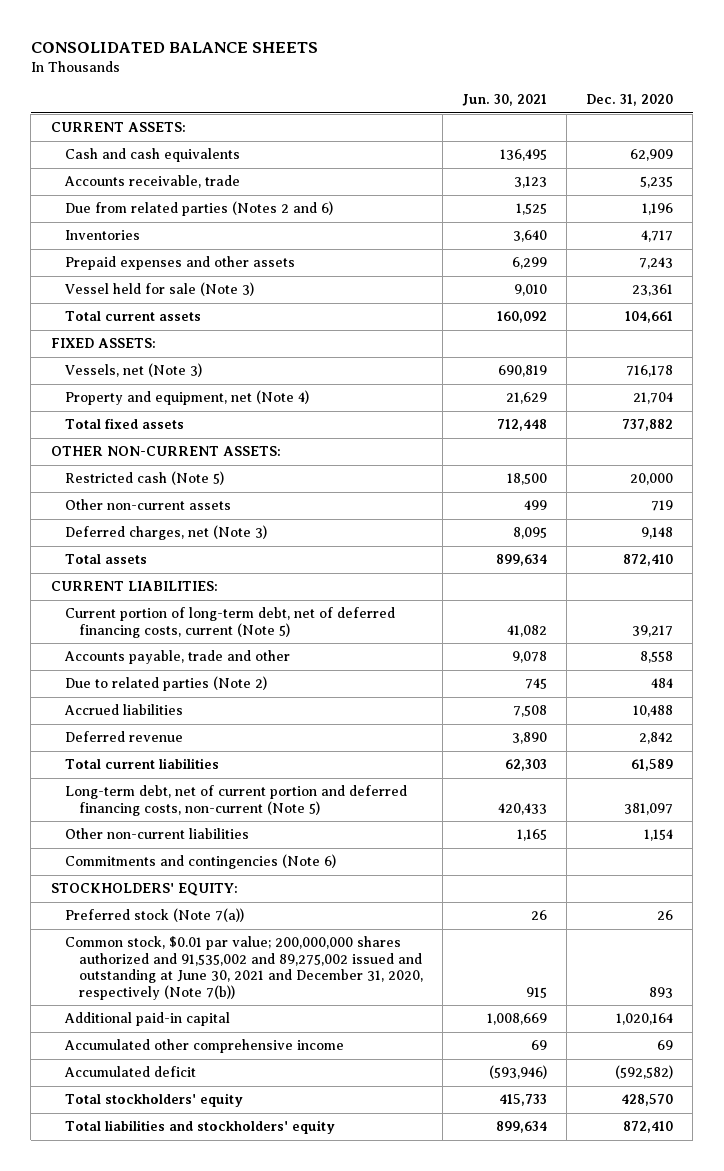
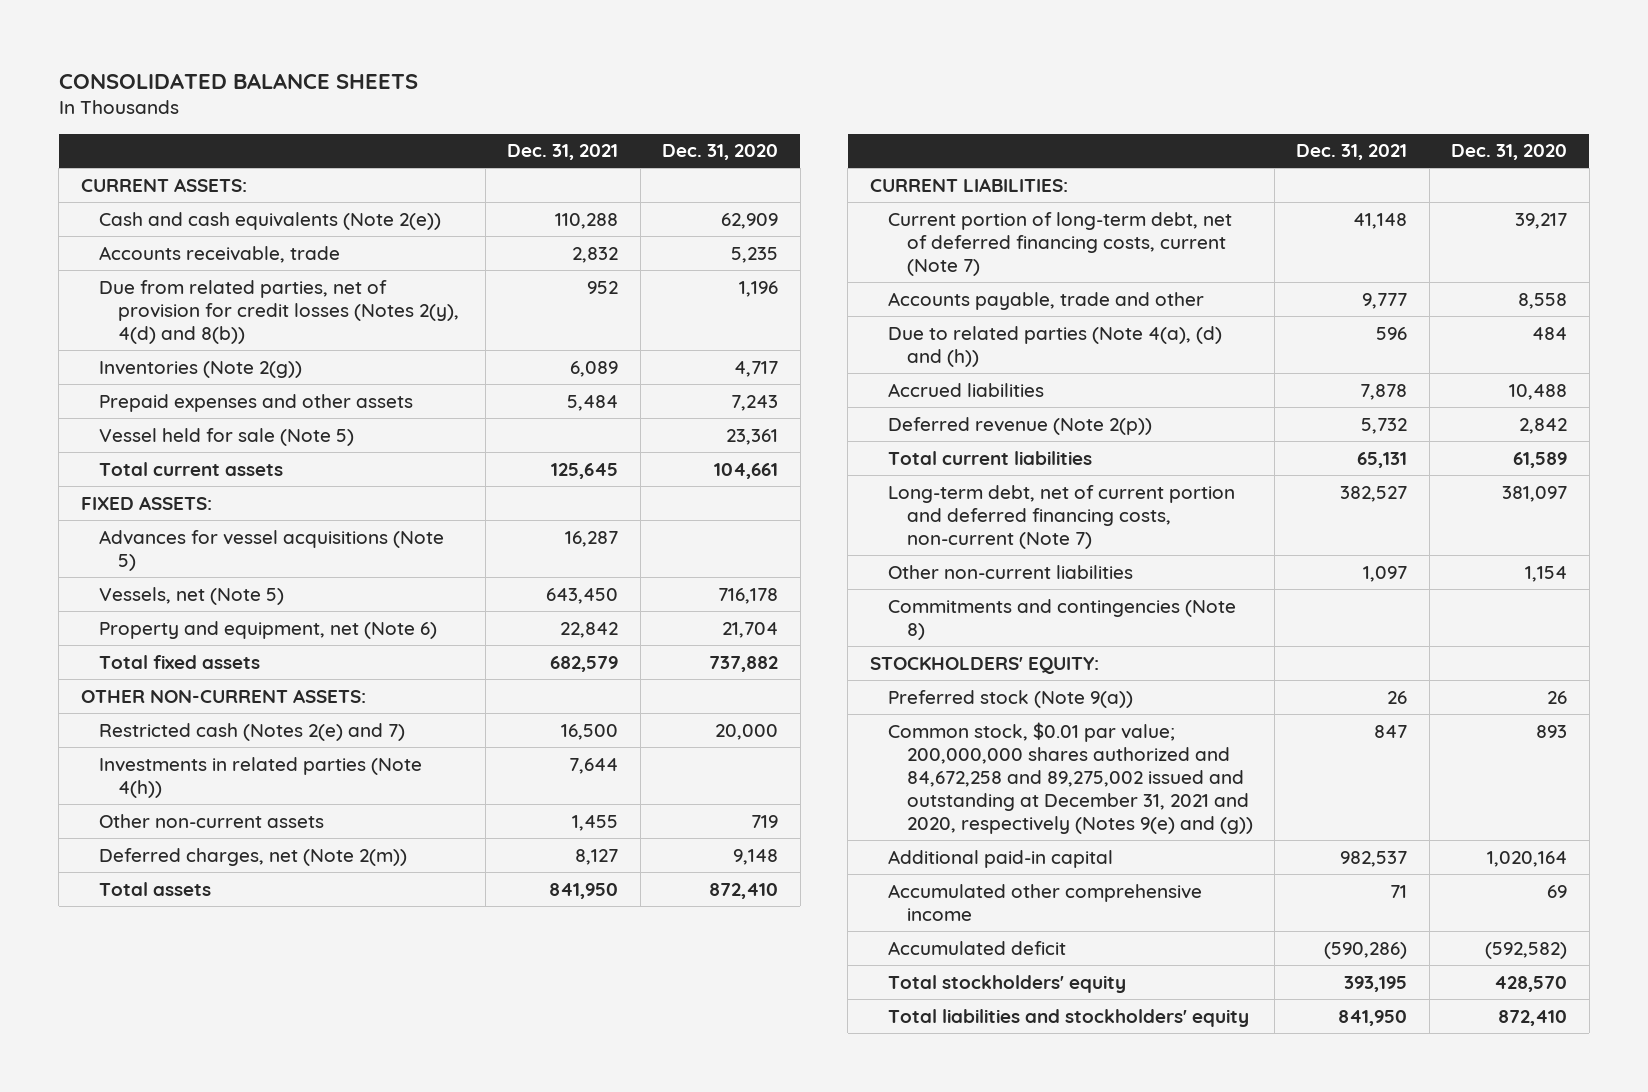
- | Jun. 30, 2021 | Dec. 31, 2020
+ | Dec. 31, 2021 | Dec. 31, 2020
- Cash and cash equivalents | 136,495 | 62,909
+ Cash and cash equivalents (Note 2(e)) | 110,288 | 62,909
- Due from related parties (Notes 2 and 6) | 1,525 | 1,196
- Inventories | 3,640 | 4,717
+ Due from related parties, net of provision for credit losses (Notes 2(y), 4(d) and 8(b)) | 952 | 1,196
+ Inventories (Note 2(g)) | 6,089 | 4,717
- Vessel held for sale (Note 3) | 9,010 | 23,361
+ Vessel held for sale (Note 5) | | 23,361
- Vessels, net (Note 3) | 690,819 | 716,178
- Property and equipment, net (Note 4) | 21,629 | 21,704
+ Advances for vessel acquisitions (Note 5) | 16,287 |
+ Vessels, net (Note 5) | 643,450 | 716,178
+ Property and equipment, net (Note 6) | 22,842 | 21,704
- Restricted cash (Note 5) | 18,500 | 20,000
+ Restricted cash (Notes 2(e) and 7) | 16,500 | 20,000
+ Investments in related parties (Note 4(h)) | 7,644 |
- Deferred charges, net (Note 3) | 8,095 | 9,148
+ Deferred charges, net (Note 2(m)) | 8,127 | 9,148
- Current portion of long-term debt, net of deferred financing costs, current (Note 5) | 41,082 | 39,217
+ Current portion of long-term debt, net of deferred financing costs, current (Note 7) | 41,148 | 39,217
- Due to related parties (Note 2) | 745 | 484
+ Due to related parties (Note 4(a), (d) and (h)) | 596 | 484
- Deferred revenue | 3,890 | 2,842
+ Deferred revenue (Note 2(p)) | 5,732 | 2,842
- Long-term debt, net of current portion and deferred financing costs, non-current (Note 5) | 420,433 | 381,097
+ Long-term debt, net of current portion and deferred financing costs, non-current (Note 7) | 382,527 | 381,097
- Commitments and contingencies (Note 6)
+ Commitments and contingencies (Note 8)
- Preferred stock (Note 7(a)) | 26 | 26
- Common stock, $0.01 par value; 200,000,000 shares authorized and 91,535,002 and 89,275,002 issued and outstanding at June 30, 2021 and December 31, 2020, respectively (Note 7(b)) | 915 | 893
+ Preferred stock (Note 9(a)) | 26 | 26
+ Common stock, $0.01 par value; 200,000,000 shares authorized and 84,672,258 and 89,275,002 issued and outstanding at December 31, 2021 and 2020, respectively (Notes 9(e) and (g)) | 847 | 893

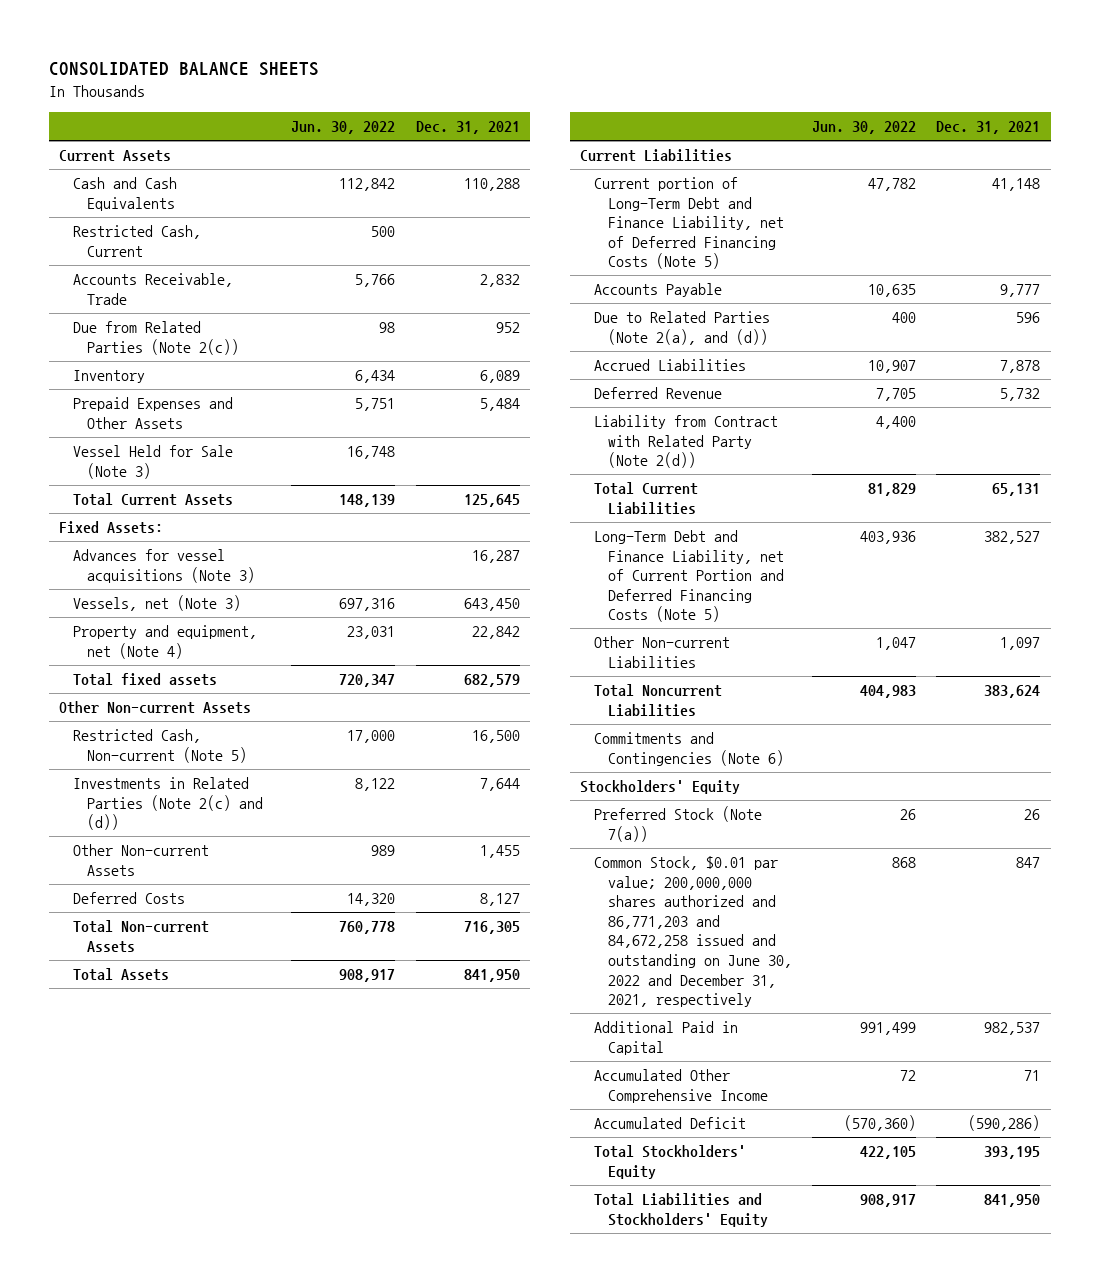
- | Dec. 31, 2021 | Dec. 31, 2020
+ | Jun. 30, 2022 | Dec. 31, 2021
- CURRENT ASSETS:
- Cash and cash equivalents (Note 2(e)) | 110,288 | 62,909
- Accounts receivable, trade | 2,832 | 5,235
- Due from related parties, net of provision for credit losses (Notes 2(y), 4(d) and 8(b)) | 952 | 1,196
- Inventories (Note 2(g)) | 6,089 | 4,717
- Prepaid expenses and other assets | 5,484 | 7,243
- Vessel held for sale (Note 5) | | 23,361
- Total current assets | 125,645 | 104,661
- FIXED ASSETS:
- Advances for vessel acquisitions (Note 5) | 16,287 |
- Vessels, net (Note 5) | 643,450 | 716,178
- Property and equipment, net (Note 6) | 22,842 | 21,704
+ Current Assets
+ Cash and Cash Equivalents | 112,842 | 110,288
+ Restricted Cash, Current | 500 |
+ Accounts Receivable, Trade | 5,766 | 2,832
+ Due from Related Parties (Note 2(c)) | 98 | 952
+ Inventory | 6,434 | 6,089
+ Prepaid Expenses and Other Assets | 5,751 | 5,484
+ Vessel Held for Sale (Note 3) | 16,748 |
+ Total Current Assets | 148,139 | 125,645
+ Fixed Assets:
+ Advances for vessel acquisitions (Note 3) | | 16,287
+ Vessels, net (Note 3) | 697,316 | 643,450
+ Property and equipment, net (Note 4) | 23,031 | 22,842
- OTHER NON-CURRENT ASSETS:
- Restricted cash (Notes 2(e) and 7) | 16,500 | 20,000
- Investments in related parties (Note 4(h)) | 7,644 |
- Other non-current assets | 1,455 | 719
- Deferred charges, net (Note 2(m)) | 8,127 | 9,148
- Total assets | 841,950 | 872,410
- CURRENT LIABILITIES:
- Current portion of long-term debt, net of deferred financing costs, current (Note 7) | 41,148 | 39,217
- Accounts payable, trade and other | 9,777 | 8,558
- Due to related parties (Note 4(a), (d) and (h)) | 596 | 484
- Accrued liabilities | 7,878 | 10,488
- Deferred revenue (Note 2(p)) | 5,732 | 2,842
- Total current liabilities | 65,131 | 61,589
- Long-term debt, net of current portion and deferred financing costs, non-current (Note 7) | 382,527 | 381,097
- Other non-current liabilities | 1,097 | 1,154
- Commitments and contingencies (Note 8)
- STOCKHOLDERS' EQUITY:
- Preferred stock (Note 9(a)) | 26 | 26
- Common stock, $0.01 par value; 200,000,000 shares authorized and 84,672,258 and 89,275,002 issued and outstanding at December 31, 2021 and 2020, respectively (Notes 9(e) and (g)) | 847 | 893
- Additional paid-in capital | 982,537 | 1,020,164
- Accumulated other comprehensive income | 71 | 69
- Accumulated deficit | (590,286) | (592,582)
- Total stockholders' equity | 393,195 | 428,570
- Total liabilities and stockholders' equity | 841,950 | 872,410
+ Other Non-current Assets
+ Restricted Cash, Non-current (Note 5) | 17,000 | 16,500
+ Investments in Related Parties (Note 2(c) and (d)) | 8,122 | 7,644
+ Other Non-current Assets | 989 | 1,455
+ Deferred Costs | 14,320 | 8,127
+ Total Non-current Assets | 760,778 | 716,305
+ Total Assets | 908,917 | 841,950
+ Current Liabilities
+ Current portion of Long-Term Debt and Finance Liability, net of Deferred Financing Costs (Note 5) | 47,782 | 41,148
+ Accounts Payable | 10,635 | 9,777
+ Due to Related Parties (Note 2(a), and (d)) | 400 | 596
+ Accrued Liabilities | 10,907 | 7,878
+ Deferred Revenue | 7,705 | 5,732
+ Liability from Contract with Related Party (Note 2(d)) | 4,400 |
+ Total Current Liabilities | 81,829 | 65,131
+ Long-Term Debt and Finance Liability, net of Current Portion and Deferred Financing Costs (Note 5) | 403,936 | 382,527
+ Other Non-current Liabilities | 1,047 | 1,097
+ Total Noncurrent Liabilities | 404,983 | 383,624
+ Commitments and Contingencies (Note 6)
+ Stockholders' Equity
+ Preferred Stock (Note 7(a)) | 26 | 26
+ Common Stock, $0.01 par value; 200,000,000 shares authorized and 86,771,203 and 84,672,258 issued and outstanding on June 30, 2022 and December 31, 2021, respectively | 868 | 847
+ Additional Paid in Capital | 991,499 | 982,537
+ Accumulated Other Comprehensive Income | 72 | 71
+ Accumulated Deficit | (570,360) | (590,286)
+ Total Stockholders' Equity | 422,105 | 393,195
+ Total Liabilities and Stockholders' Equity | 908,917 | 841,950

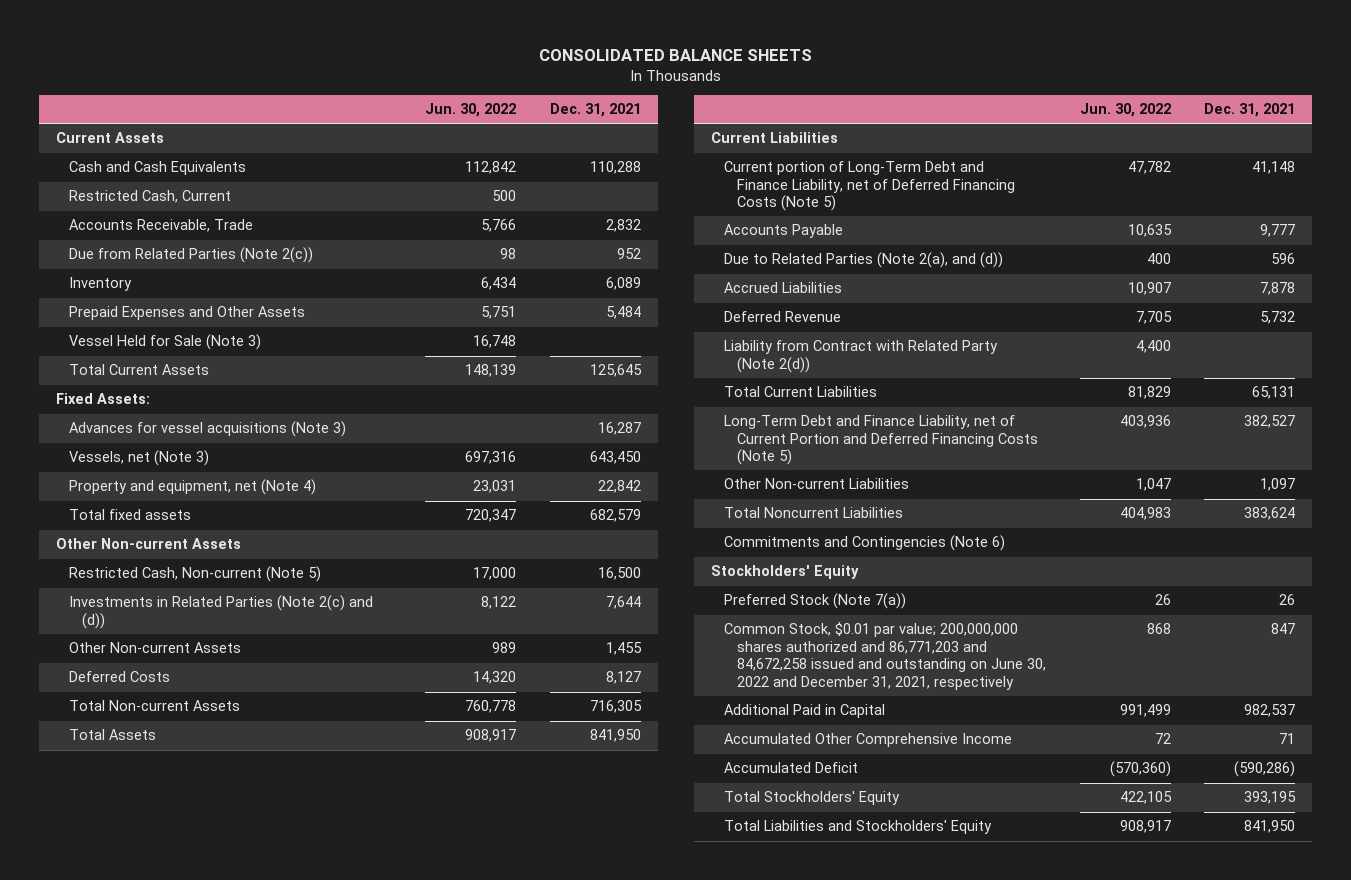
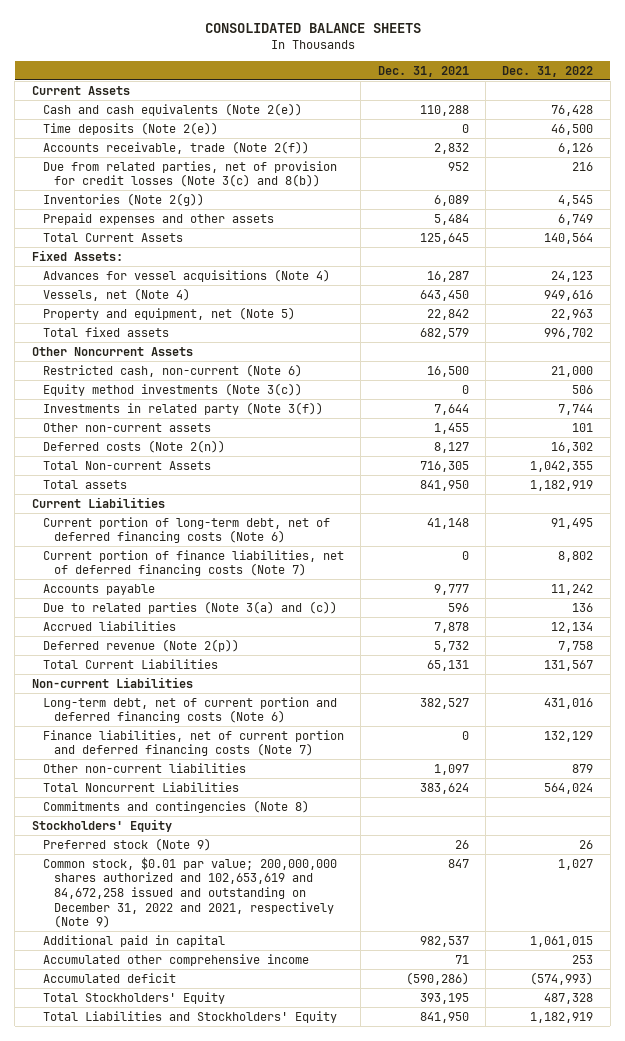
- | Jun. 30, 2022 | Dec. 31, 2021
+ | Dec. 31, 2021 | Dec. 31, 2022
- Cash and Cash Equivalents | 112,842 | 110,288
- Restricted Cash, Current | 500 |
- Accounts Receivable, Trade | 5,766 | 2,832
- Due from Related Parties (Note 2(c)) | 98 | 952
- Inventory | 6,434 | 6,089
- Prepaid Expenses and Other Assets | 5,751 | 5,484
- Vessel Held for Sale (Note 3) | 16,748 |
+ Cash and cash equivalents (Note 2(e)) | 110,288 | 76,428
+ Time deposits (Note 2(e)) | 0 | 46,500
+ Accounts receivable, trade (Note 2(f)) | 2,832 | 6,126
+ Due from related parties, net of provision for credit losses (Note 3(c) and 8(b)) | 952 | 216
+ Inventories (Note 2(g)) | 6,089 | 4,545
+ Prepaid expenses and other assets | 5,484 | 6,749
- Advances for vessel acquisitions (Note 3) | | 16,287
- Vessels, net (Note 3) | 697,316 | 643,450
- Property and equipment, net (Note 4) | 23,031 | 22,842
+ Advances for vessel acquisitions (Note 4) | 16,287 | 24,123
+ Vessels, net (Note 4) | 643,450 | 949,616
+ Property and equipment, net (Note 5) | 22,842 | 22,963
- Other Non-current Assets
- Restricted Cash, Non-current (Note 5) | 17,000 | 16,500
- Investments in Related Parties (Note 2(c) and (d)) | 8,122 | 7,644
- Other Non-current Assets | 989 | 1,455
- Deferred Costs | 14,320 | 8,127
+ Other Noncurrent Assets
+ Restricted cash, non-current (Note 6) | 16,500 | 21,000
+ Equity method investments (Note 3(c)) | 0 | 506
+ Investments in related party (Note 3(f)) | 7,644 | 7,744
+ Other non-current assets | 1,455 | 101
+ Deferred costs (Note 2(n)) | 8,127 | 16,302
- Total Assets | 908,917 | 841,950
+ Total assets | 841,950 | 1,182,919
- Current portion of Long-Term Debt and Finance Liability, net of Deferred Financing Costs (Note 5) | 47,782 | 41,148
- Accounts Payable | 10,635 | 9,777
- Due to Related Parties (Note 2(a), and (d)) | 400 | 596
- Accrued Liabilities | 10,907 | 7,878
- Deferred Revenue | 7,705 | 5,732
- Liability from Contract with Related Party (Note 2(d)) | 4,400 |
+ Current portion of long-term debt, net of deferred financing costs (Note 6) | 41,148 | 91,495
+ Current portion of finance liabilities, net of deferred financing costs (Note 7) | 0 | 8,802
+ Accounts payable | 9,777 | 11,242
+ Due to related parties (Note 3(a) and (c)) | 596 | 136
+ Accrued liabilities | 7,878 | 12,134
+ Deferred revenue (Note 2(p)) | 5,732 | 7,758
- Long-Term Debt and Finance Liability, net of Current Portion and Deferred Financing Costs (Note 5) | 403,936 | 382,527
- Other Non-current Liabilities | 1,047 | 1,097
+ Non-current Liabilities
+ Long-term debt, net of current portion and deferred financing costs (Note 6) | 382,527 | 431,016
+ Finance liabilities, net of current portion and deferred financing costs (Note 7) | 0 | 132,129
+ Other non-current liabilities | 1,097 | 879
- Commitments and Contingencies (Note 6)
+ Commitments and contingencies (Note 8)
- Preferred Stock (Note 7(a)) | 26 | 26
- Common Stock, $0.01 par value; 200,000,000 shares authorized and 86,771,203 and 84,672,258 issued and outstanding on June 30, 2022 and December 31, 2021, respectively | 868 | 847
- Additional Paid in Capital | 991,499 | 982,537
- Accumulated Other Comprehensive Income | 72 | 71
- Accumulated Deficit | (570,360) | (590,286)
+ Preferred stock (Note 9) | 26 | 26
+ Common stock, $0.01 par value; 200,000,000 shares authorized and 102,653,619 and 84,672,258 issued and outstanding on December 31, 2022 and 2021, respectively (Note 9) | 847 | 1,027
+ Additional paid in capital | 982,537 | 1,061,015
+ Accumulated other comprehensive income | 71 | 253
+ Accumulated deficit | (590,286) | (574,993)

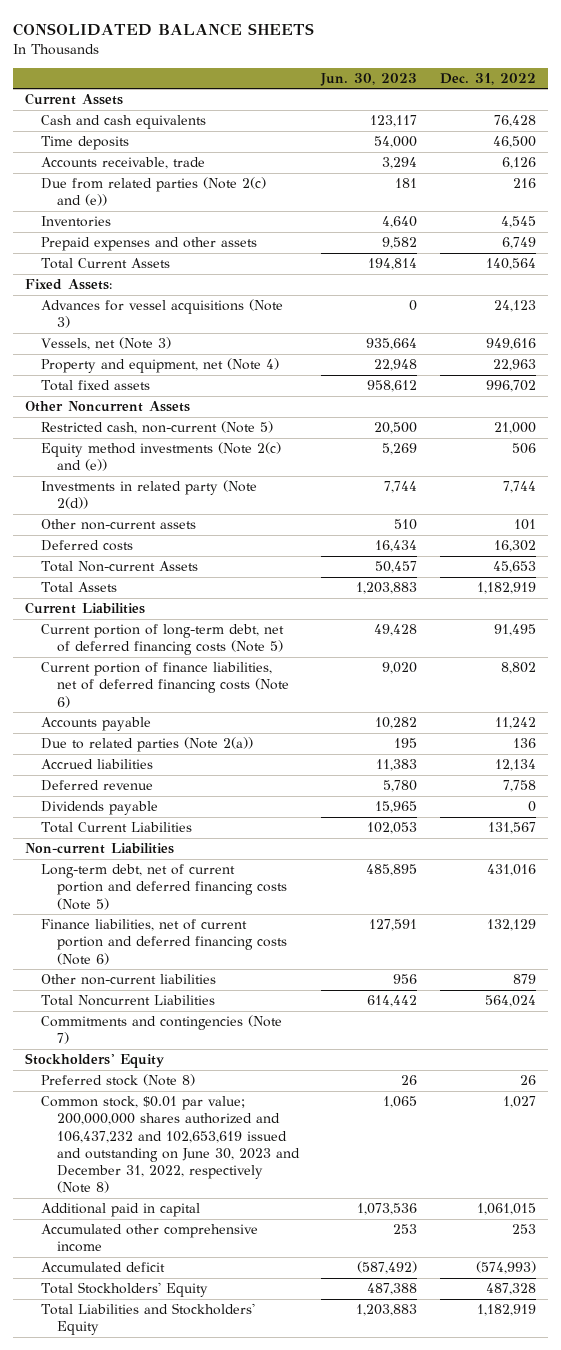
- | Dec. 31, 2021 | Dec. 31, 2022
+ | Jun. 30, 2023 | Dec. 31, 2022
- Cash and cash equivalents (Note 2(e)) | 110,288 | 76,428
- Time deposits (Note 2(e)) | 0 | 46,500
- Accounts receivable, trade (Note 2(f)) | 2,832 | 6,126
- Due from related parties, net of provision for credit losses (Note 3(c) and 8(b)) | 952 | 216
- Inventories (Note 2(g)) | 6,089 | 4,545
+ Cash and cash equivalents | 123,117 | 76,428
+ Time deposits | 54,000 | 46,500
+ Accounts receivable, trade | 3,294 | 6,126
+ Due from related parties (Note 2(c) and (e)) | 181 | 216
+ Inventories | 4,640 | 4,545
- Advances for vessel acquisitions (Note 4) | 16,287 | 24,123
- Vessels, net (Note 4) | 643,450 | 949,616
- Property and equipment, net (Note 5) | 22,842 | 22,963
+ Advances for vessel acquisitions (Note 3) | 0 | 24,123
+ Vessels, net (Note 3) | 935,664 | 949,616
+ Property and equipment, net (Note 4) | 22,948 | 22,963
- Restricted cash, non-current (Note 6) | 16,500 | 21,000
- Equity method investments (Note 3(c)) | 0 | 506
- Investments in related party (Note 3(f)) | 7,644 | 7,744
+ Restricted cash, non-current (Note 5) | 20,500 | 21,000
+ Equity method investments (Note 2(c) and (e)) | 5,269 | 506
+ Investments in related party (Note 2(d)) | 7,744 | 7,744
- Deferred costs (Note 2(n)) | 8,127 | 16,302
- Total Non-current Assets | 716,305 | 1,042,355
- Total assets | 841,950 | 1,182,919
+ Deferred costs | 16,434 | 16,302
+ Total Non-current Assets | 50,457 | 45,653
+ Total Assets | 1,203,883 | 1,182,919
- Current portion of long-term debt, net of deferred financing costs (Note 6) | 41,148 | 91,495
- Current portion of finance liabilities, net of deferred financing costs (Note 7) | 0 | 8,802
+ Current portion of long-term debt, net of deferred financing costs (Note 5) | 49,428 | 91,495
+ Current portion of finance liabilities, net of deferred financing costs (Note 6) | 9,020 | 8,802
- Due to related parties (Note 3(a) and (c)) | 596 | 136
+ Due to related parties (Note 2(a)) | 195 | 136
- Deferred revenue (Note 2(p)) | 5,732 | 7,758
+ Deferred revenue | 5,780 | 7,758
+ Dividends payable | 15,965 | 0
- Long-term debt, net of current portion and deferred financing costs (Note 6) | 382,527 | 431,016
- Finance liabilities, net of current portion and deferred financing costs (Note 7) | 0 | 132,129
+ Long-term debt, net of current portion and deferred financing costs (Note 5) | 485,895 | 431,016
+ Finance liabilities, net of current portion and deferred financing costs (Note 6) | 127,591 | 132,129
- Commitments and contingencies (Note 8)
+ Commitments and contingencies (Note 7)
- Preferred stock (Note 9) | 26 | 26
- Common stock, $0.01 par value; 200,000,000 shares authorized and 102,653,619 and 84,672,258 issued and outstanding on December 31, 2022 and 2021, respectively (Note 9) | 847 | 1,027
+ Preferred stock (Note 8) | 26 | 26
+ Common stock, $0.01 par value; 200,000,000 shares authorized and 106,437,232 and 102,653,619 issued and outstanding on June 30, 2023 and December 31, 2022, respectively (Note 8) | 1,065 | 1,027

